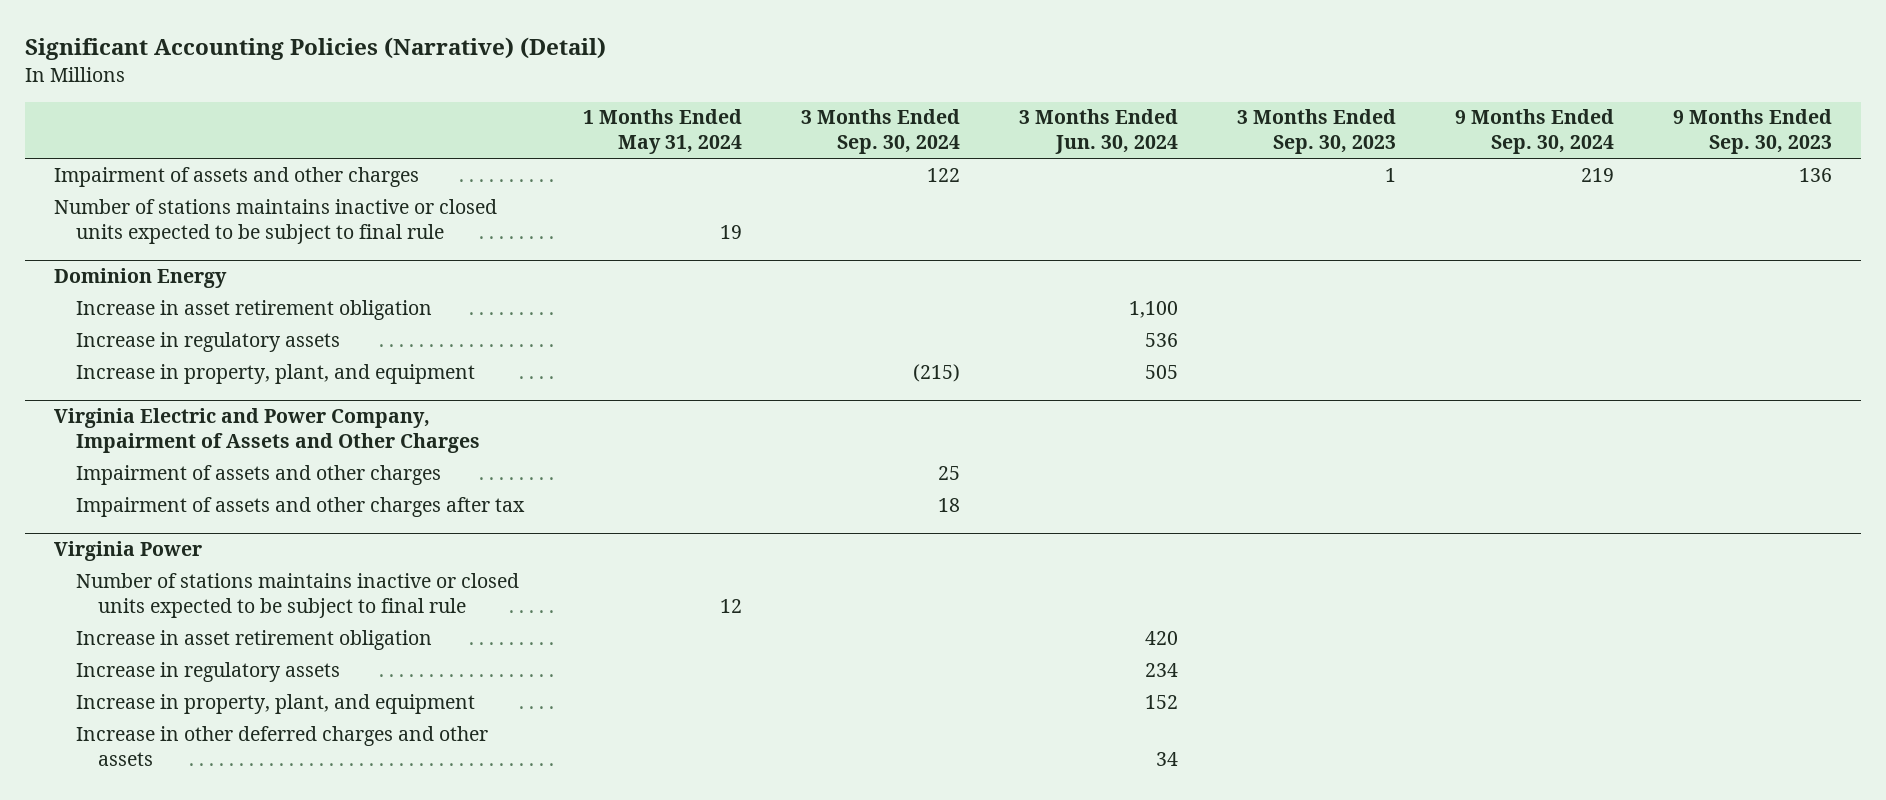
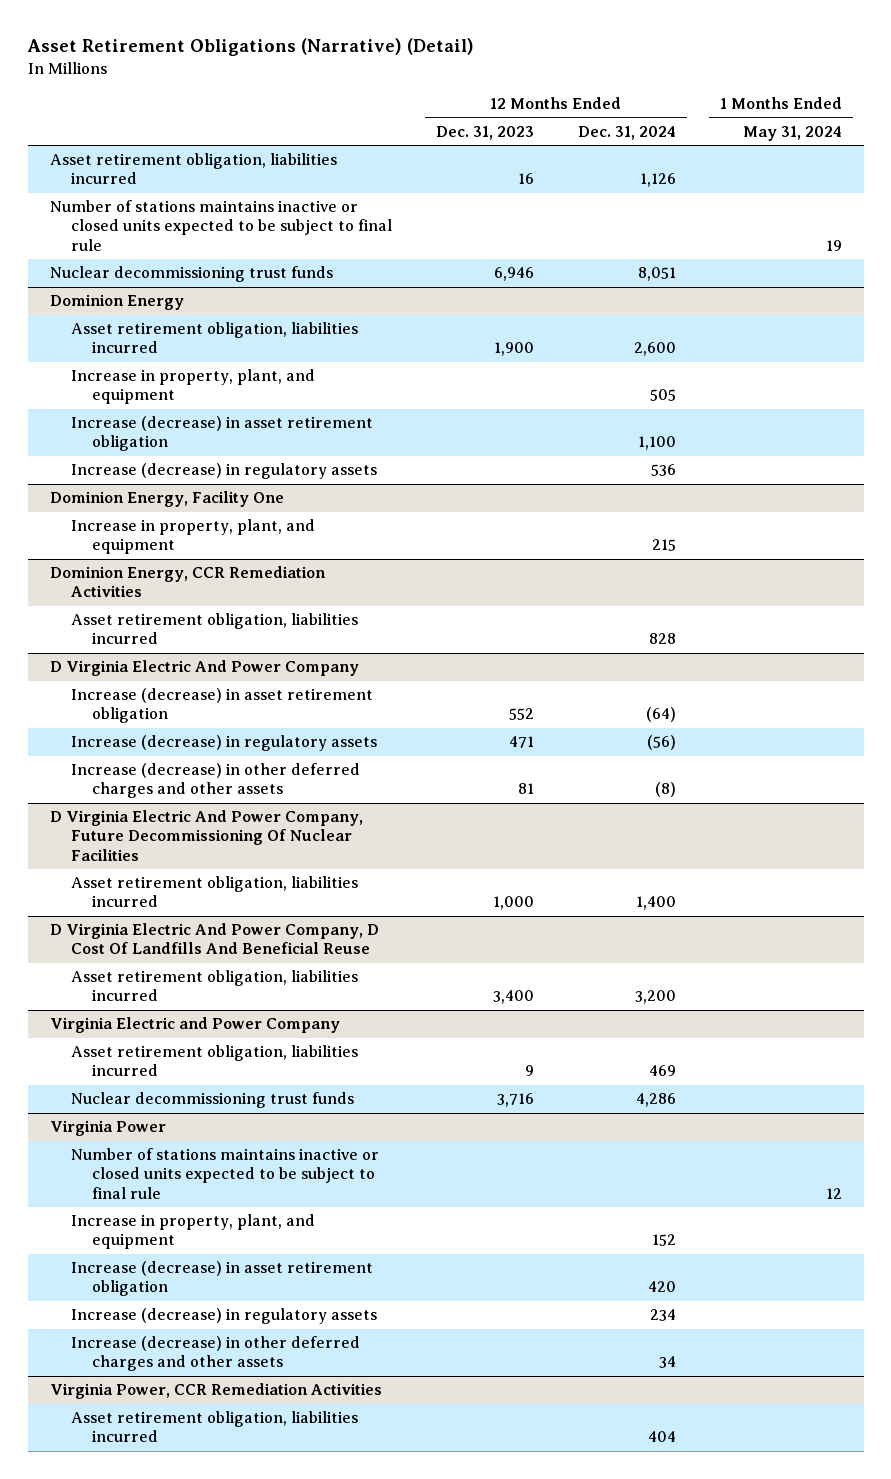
- Significant Accounting Policies (Narrative) (Detail)
+ Asset Retirement Obligations (Narrative) (Detail)
- | 1 Months Ended May 31, 2024 | 3 Months Ended Sep. 30, 2024 | 3 Months Ended Jun. 30, 2024 | 3 Months Ended Sep. 30, 2023 | 9 Months Ended Sep. 30, 2024 | 9 Months Ended Sep. 30, 2023
+ | 12 Months Ended Dec. 31, 2023 | 12 Months Ended Dec. 31, 2024 | 1 Months Ended May 31, 2024
- Impairment of assets and other charges | | 122 | | 1 | 219 | 136
+ Asset retirement obligation, liabilities incurred | 16 | 1,126 |
+ Nuclear decommissioning trust funds | 6,946 | 8,051 |
@ Dominion Energy
- Increase in asset retirement obligation | | | 1,100 | | |
- Increase in regulatory assets | | | 536 | | |
+ Asset retirement obligation, liabilities incurred | 1,900 | 2,600 |
- Virginia Electric and Power Company, Impairment of Assets and Other Charges
- Impairment of assets and other charges | | 25 | | | |
- Impairment of assets and other charges after tax | | 18 | | | |
@ Dominion Energy
+ Increase (decrease) in asset retirement obligation | | 1,100 |
+ Increase (decrease) in regulatory assets | | 536 |
+ Dominion Energy, Facility One
+ Increase in property, plant, and equipment | | 215 |
+ Dominion Energy, CCR Remediation Activities
+ Asset retirement obligation, liabilities incurred | | 828 |
+ D Virginia Electric And Power Company
+ Increase (decrease) in asset retirement obligation | 552 | (64) |
+ Increase (decrease) in regulatory assets | 471 | (56) |
+ Increase (decrease) in other deferred charges and other assets | 81 | (8) |
+ D Virginia Electric And Power Company, Future Decommissioning Of Nuclear Facilities
+ Asset retirement obligation, liabilities incurred | 1,000 | 1,400 |
+ D Virginia Electric And Power Company, D Cost Of Landfills And Beneficial Reuse
+ Asset retirement obligation, liabilities incurred | 3,400 | 3,200 |
+ Virginia Electric and Power Company
+ Asset retirement obligation, liabilities incurred | 9 | 469 |
+ Nuclear decommissioning trust funds | 3,716 | 4,286 |
@ Virginia Power
- Increase in asset retirement obligation | | | 420 | | |
- Increase in regulatory assets | | | 234 | | |
- Increase in other deferred charges and other assets | | | 34 | | |
+ Increase (decrease) in asset retirement obligation | | 420 |
+ Increase (decrease) in regulatory assets | | 234 |
+ Increase (decrease) in other deferred charges and other assets | | 34 |
+ Virginia Power, CCR Remediation Activities
+ Asset retirement obligation, liabilities incurred | | 404 |

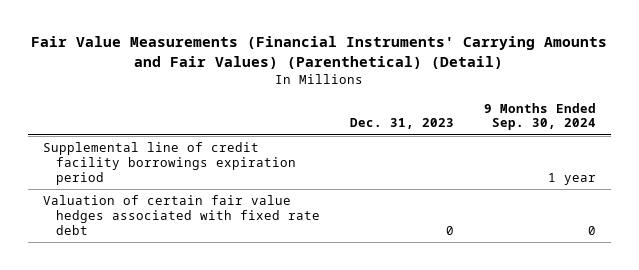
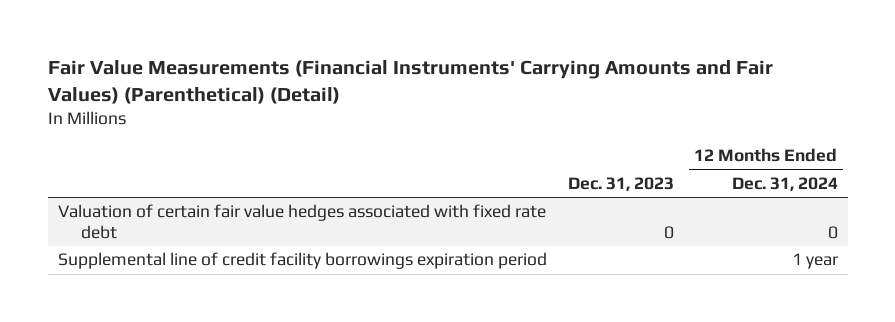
- | Dec. 31, 2023 | 9 Months Ended Sep. 30, 2024
+ | Dec. 31, 2023 | 12 Months Ended Dec. 31, 2024
moved down: Supplemental line of credit facility borrowings expiration period | | 1 year

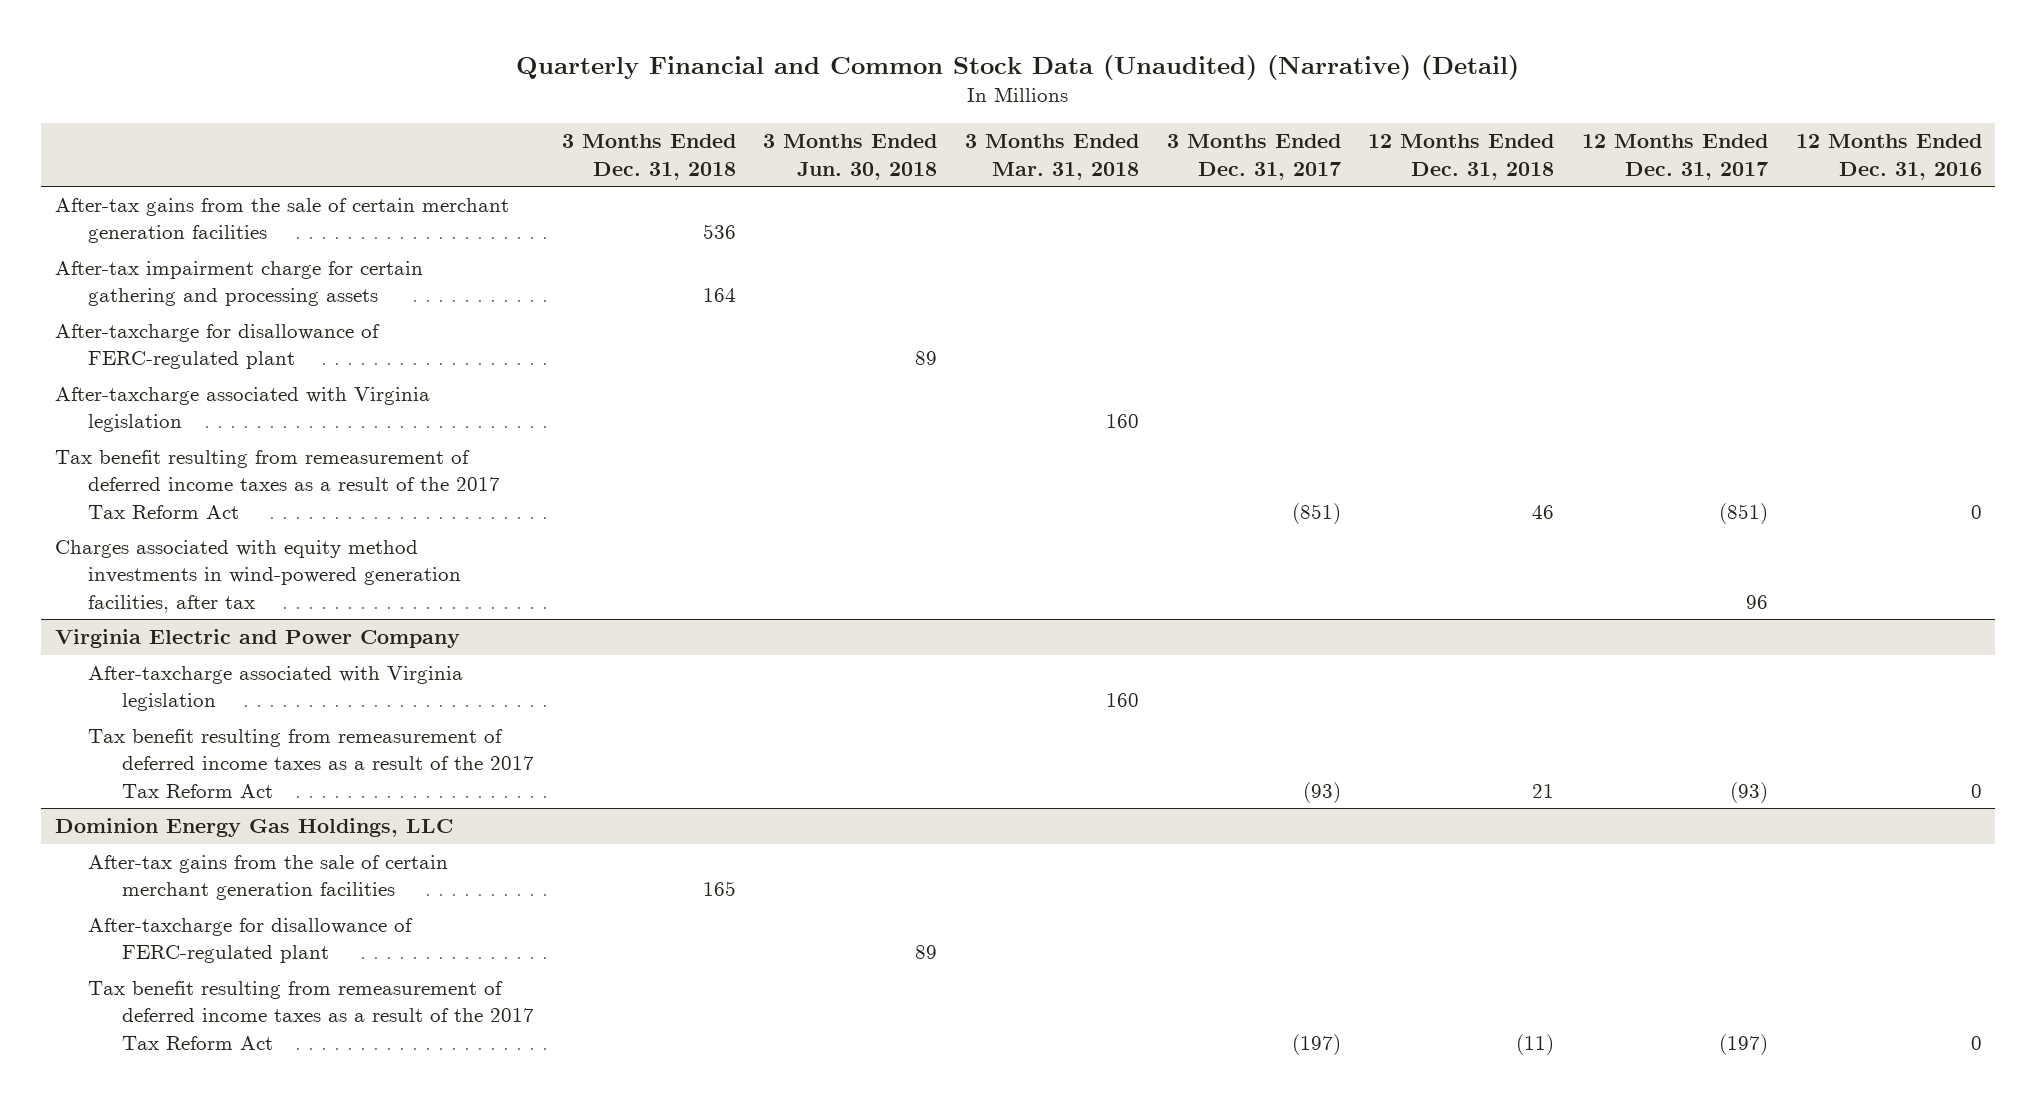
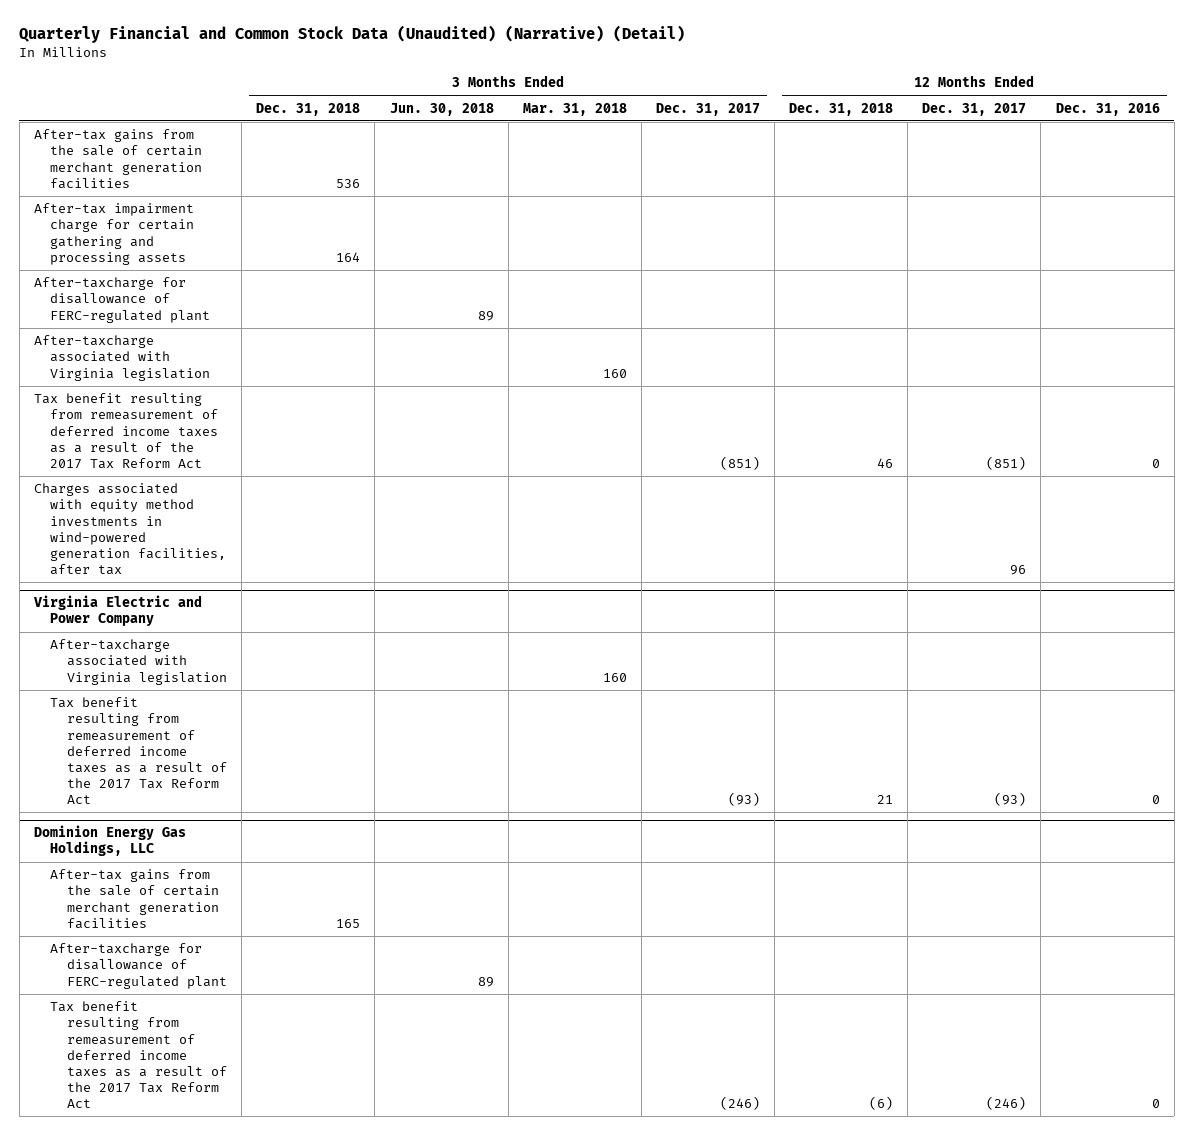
@ Dominion Energy Gas Holdings, LLC
- Tax benefit resulting from remeasurement of deferred income taxes as a result of the 2017 Tax Reform Act | | | | (197) | (11) | (197) | 0
+ Tax benefit resulting from remeasurement of deferred income taxes as a result of the 2017 Tax Reform Act | | | | (246) | (6) | (246) | 0

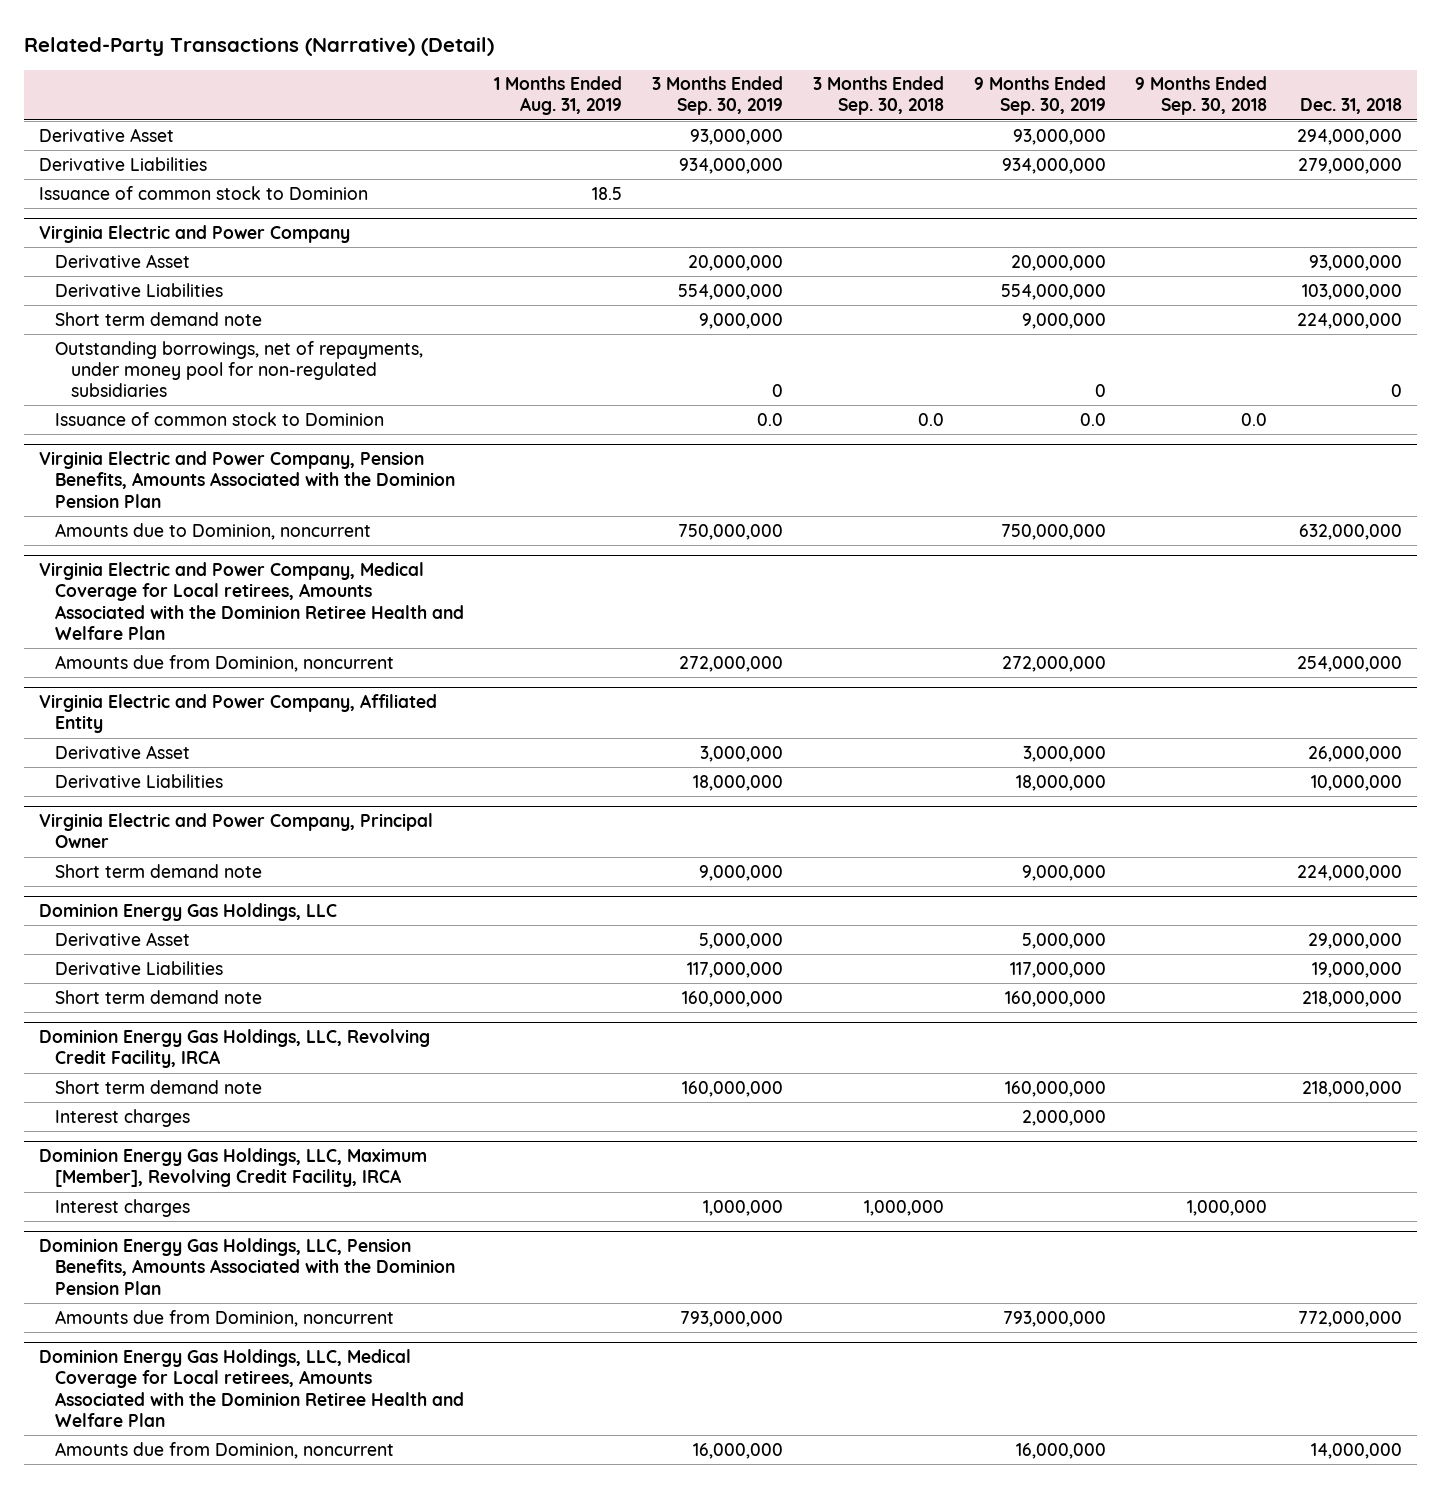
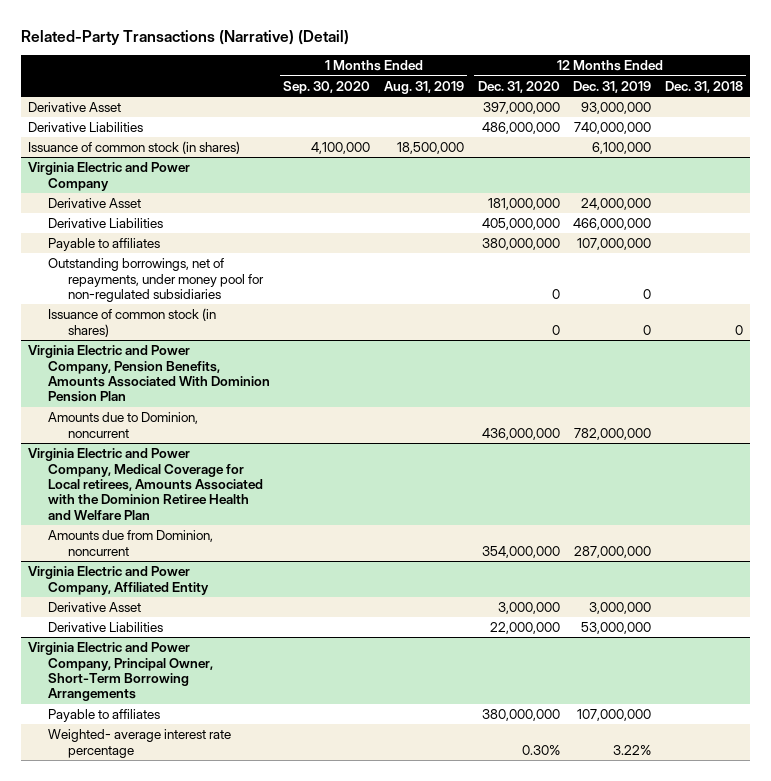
- | 1 Months Ended Aug. 31, 2019 | 3 Months Ended Sep. 30, 2019 | 3 Months Ended Sep. 30, 2018 | 9 Months Ended Sep. 30, 2019 | 9 Months Ended Sep. 30, 2018 | Dec. 31, 2018
+ | 1 Months Ended Sep. 30, 2020 | 1 Months Ended Aug. 31, 2019 | 12 Months Ended Dec. 31, 2020 | 12 Months Ended Dec. 31, 2019 | 12 Months Ended Dec. 31, 2018
- Issuance of common stock to Dominion | 18.5 | | | | |
+ Issuance of common stock (in shares) | 4,100,000 | 18,500,000 | | 6,100,000 |
@ Virginia Electric and Power Company
- Short term demand note | | 9,000,000 | | 9,000,000 | | 224,000,000
+ Payable to affiliates | | | 380,000,000 | 107,000,000 |
- Issuance of common stock to Dominion | | 0.0 | 0.0 | 0.0 | 0.0 |
- Virginia Electric and Power Company, Pension Benefits, Amounts Associated with the Dominion Pension Plan
@ Virginia Electric and Power Company
+ Issuance of common stock (in shares) | | | 0 | 0 | 0
+ Virginia Electric and Power Company, Pension Benefits, Amounts Associated With Dominion Pension Plan
- Virginia Electric and Power Company, Principal Owner
- Short term demand note | | 9,000,000 | | 9,000,000 | | 224,000,000
- Dominion Energy Gas Holdings, LLC
- Derivative Asset | | 5,000,000 | | 5,000,000 | | 29,000,000
- Derivative Liabilities | | 117,000,000 | | 117,000,000 | | 19,000,000
- Short term demand note | | 160,000,000 | | 160,000,000 | | 218,000,000
- Dominion Energy Gas Holdings, LLC, Revolving Credit Facility, IRCA
- Short term demand note | | 160,000,000 | | 160,000,000 | | 218,000,000
- Interest charges | | | | 2,000,000 | |
- Dominion Energy Gas Holdings, LLC, Maximum [Member], Revolving Credit Facility, IRCA
- Interest charges | | 1,000,000 | 1,000,000 | | 1,000,000 |
- Dominion Energy Gas Holdings, LLC, Pension Benefits, Amounts Associated with the Dominion Pension Plan
- Amounts due from Dominion, noncurrent | | 793,000,000 | | 793,000,000 | | 772,000,000
- Dominion Energy Gas Holdings, LLC, Medical Coverage for Local retirees, Amounts Associated with the Dominion Retiree Health and Welfare Plan
- Amounts due from Dominion, noncurrent | | 16,000,000 | | 16,000,000 | | 14,000,000
+ Virginia Electric and Power Company, Principal Owner, Short-Term Borrowing Arrangements
+ Payable to affiliates | | | 380,000,000 | 107,000,000 |
+ Weighted- average interest rate percentage | | | 0.30% | 3.22% |

